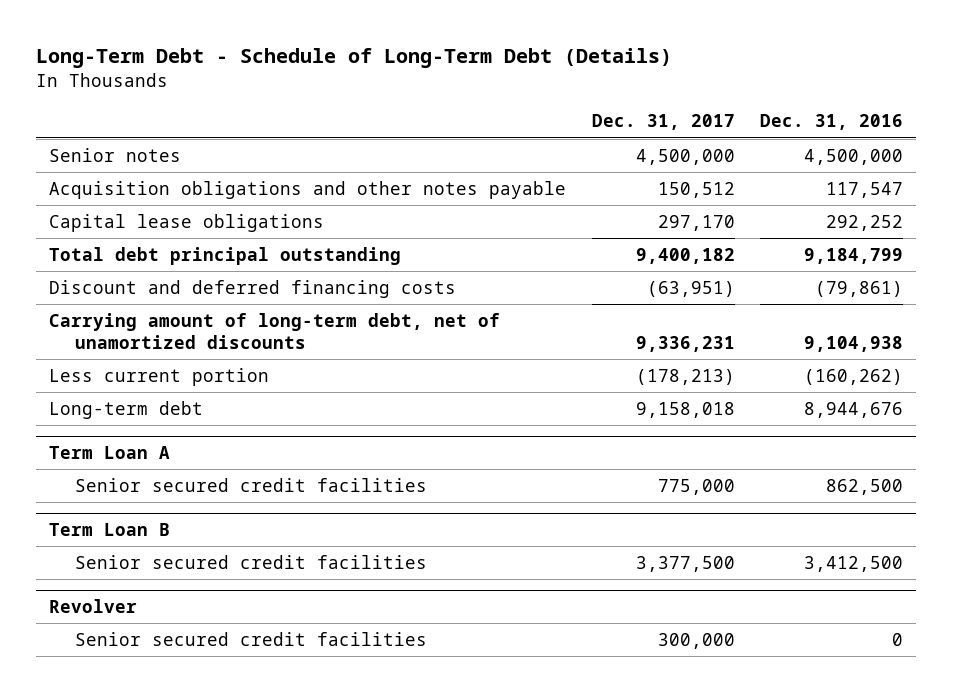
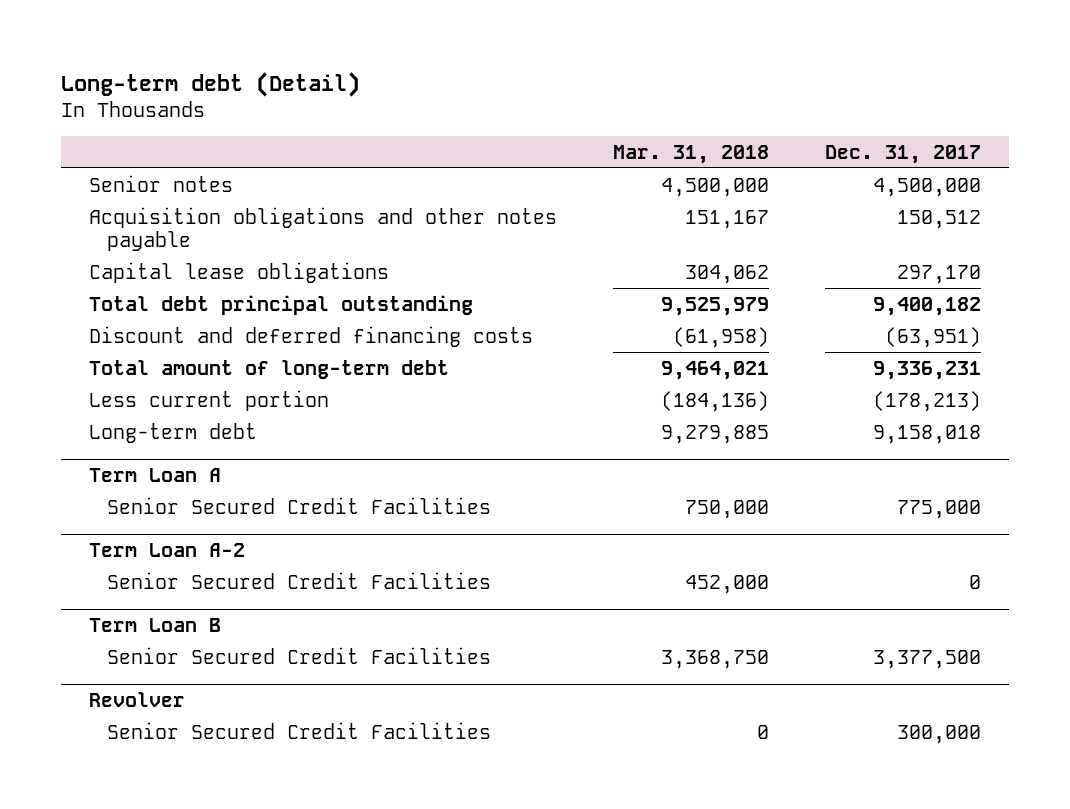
- Long-Term Debt - Schedule of Long-Term Debt (Details)
+ Long-term debt (Detail)
- | Dec. 31, 2017 | Dec. 31, 2016
+ | Mar. 31, 2018 | Dec. 31, 2017
- Carrying amount of long-term debt, net of unamortized discounts | 9,336,231 | 9,104,938
+ Total amount of long-term debt | 9,464,021 | 9,336,231
@ Term Loan A
- Senior secured credit facilities | 775,000 | 862,500
+ Senior Secured Credit Facilities | 750,000 | 775,000
+ Term Loan A-2
+ Senior Secured Credit Facilities | 452,000 | 0
@ Term Loan B
- Senior secured credit facilities | 3,377,500 | 3,412,500
+ Senior Secured Credit Facilities | 3,368,750 | 3,377,500
@ Revolver
- Senior secured credit facilities | 300,000 | 0
+ Senior Secured Credit Facilities | 0 | 300,000

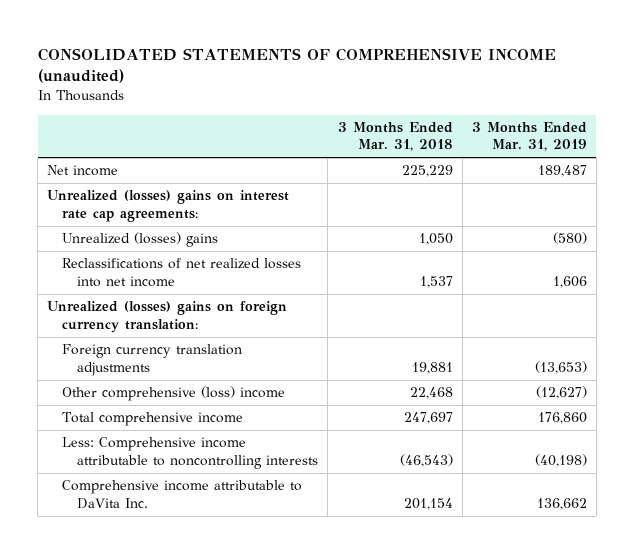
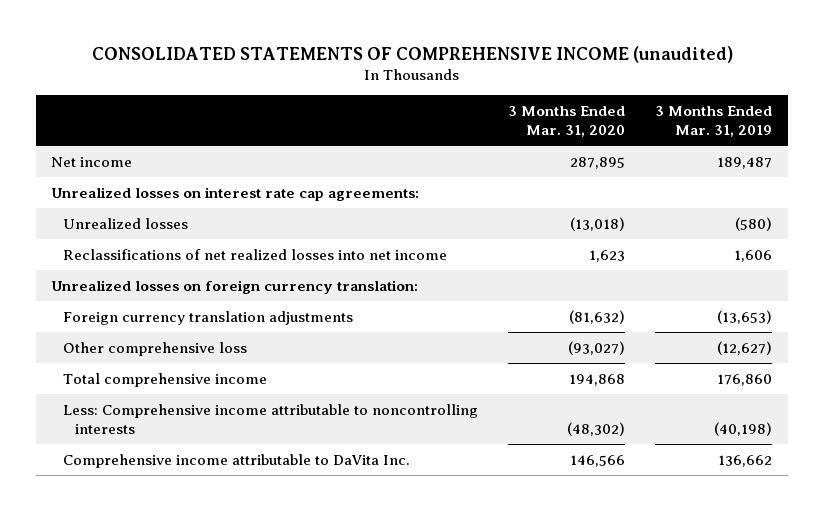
- | 3 Months Ended Mar. 31, 2018 | 3 Months Ended Mar. 31, 2019
+ | 3 Months Ended Mar. 31, 2020 | 3 Months Ended Mar. 31, 2019
- Unrealized (losses) gains on interest rate cap agreements:
- Unrealized (losses) gains | 1,050 | (580)
+ Unrealized losses on interest rate cap agreements:
+ Unrealized losses | (13,018) | (580)
- Unrealized (losses) gains on foreign currency translation:
+ Unrealized losses on foreign currency translation:
- Other comprehensive (loss) income | 22,468 | (12,627)
+ Other comprehensive loss | (93,027) | (12,627)

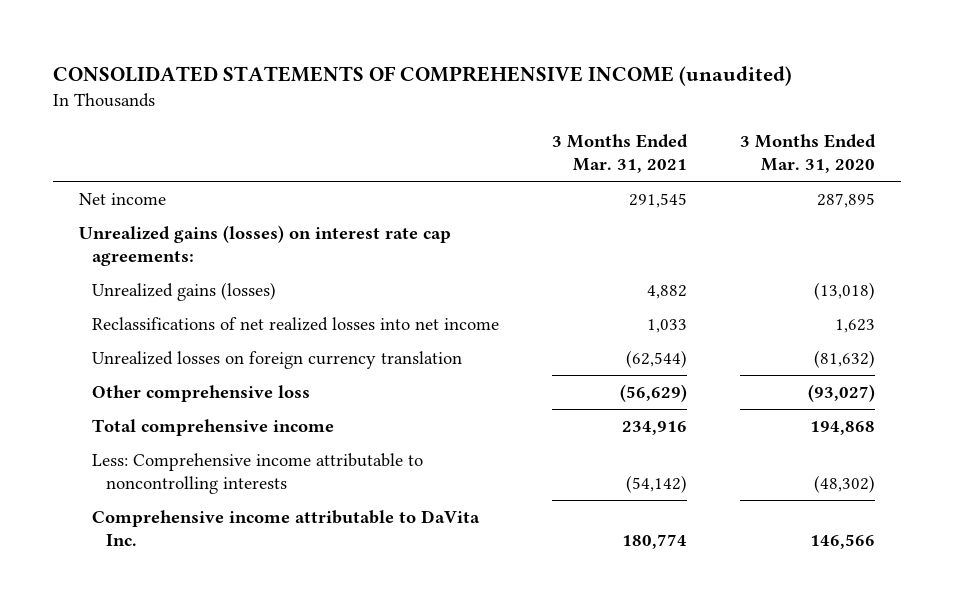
- | 3 Months Ended Mar. 31, 2020 | 3 Months Ended Mar. 31, 2019
+ | 3 Months Ended Mar. 31, 2021 | 3 Months Ended Mar. 31, 2020
- Unrealized losses on interest rate cap agreements:
- Unrealized losses | (13,018) | (580)
+ Unrealized gains (losses) on interest rate cap agreements:
+ Unrealized gains (losses) | 4,882 | (13,018)
- Unrealized losses on foreign currency translation:
- Foreign currency translation adjustments | (81,632) | (13,653)
+ Unrealized losses on foreign currency translation | (62,544) | (81,632)

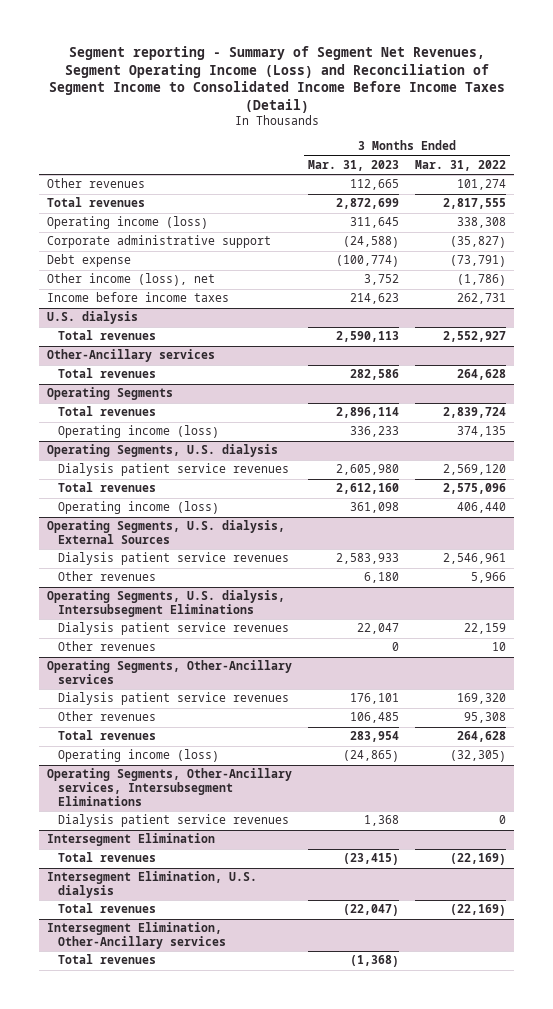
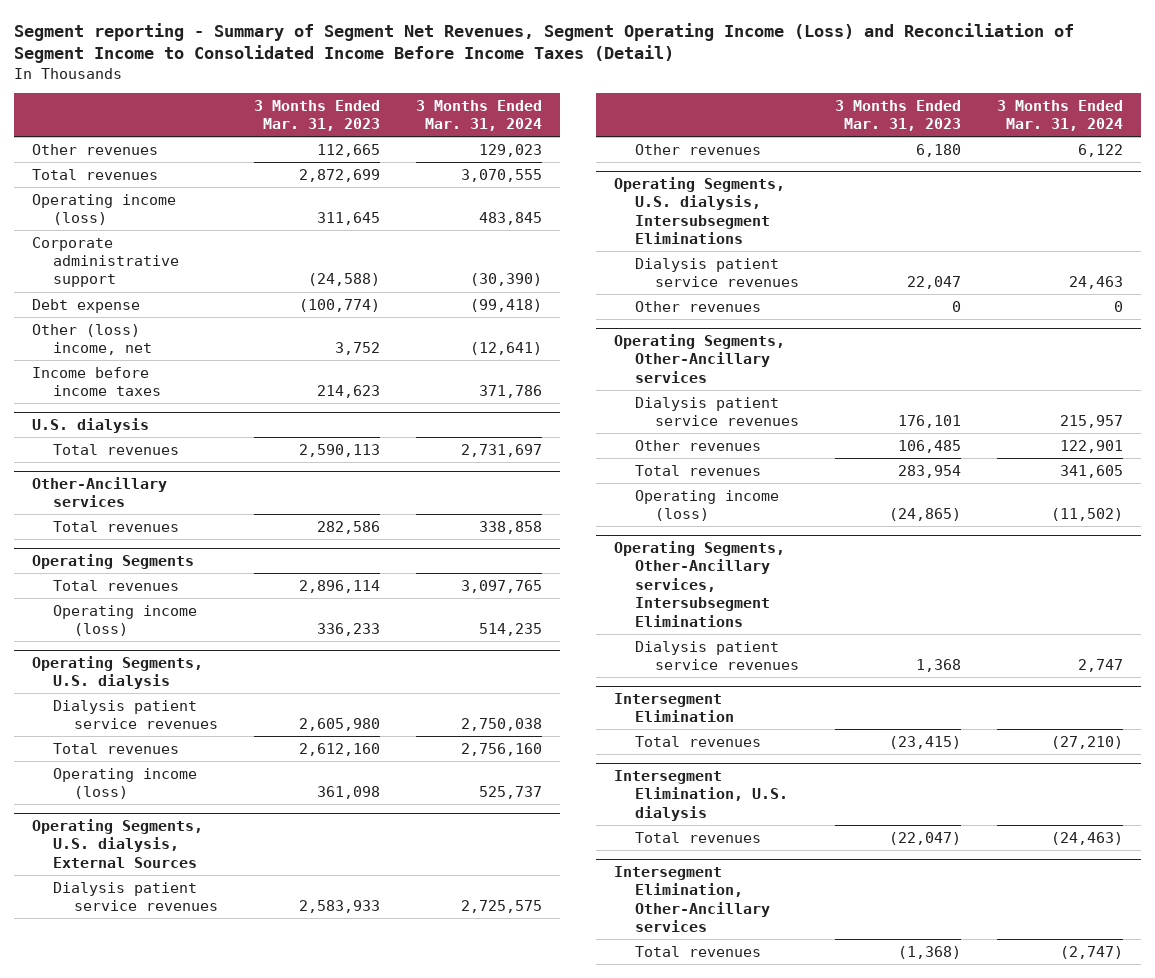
- | 3 Months Ended Mar. 31, 2023 | 3 Months Ended Mar. 31, 2022
+ | 3 Months Ended Mar. 31, 2023 | 3 Months Ended Mar. 31, 2024
- Other income (loss), net | 3,752 | (1,786)
+ Other (loss) income, net | 3,752 | (12,641)

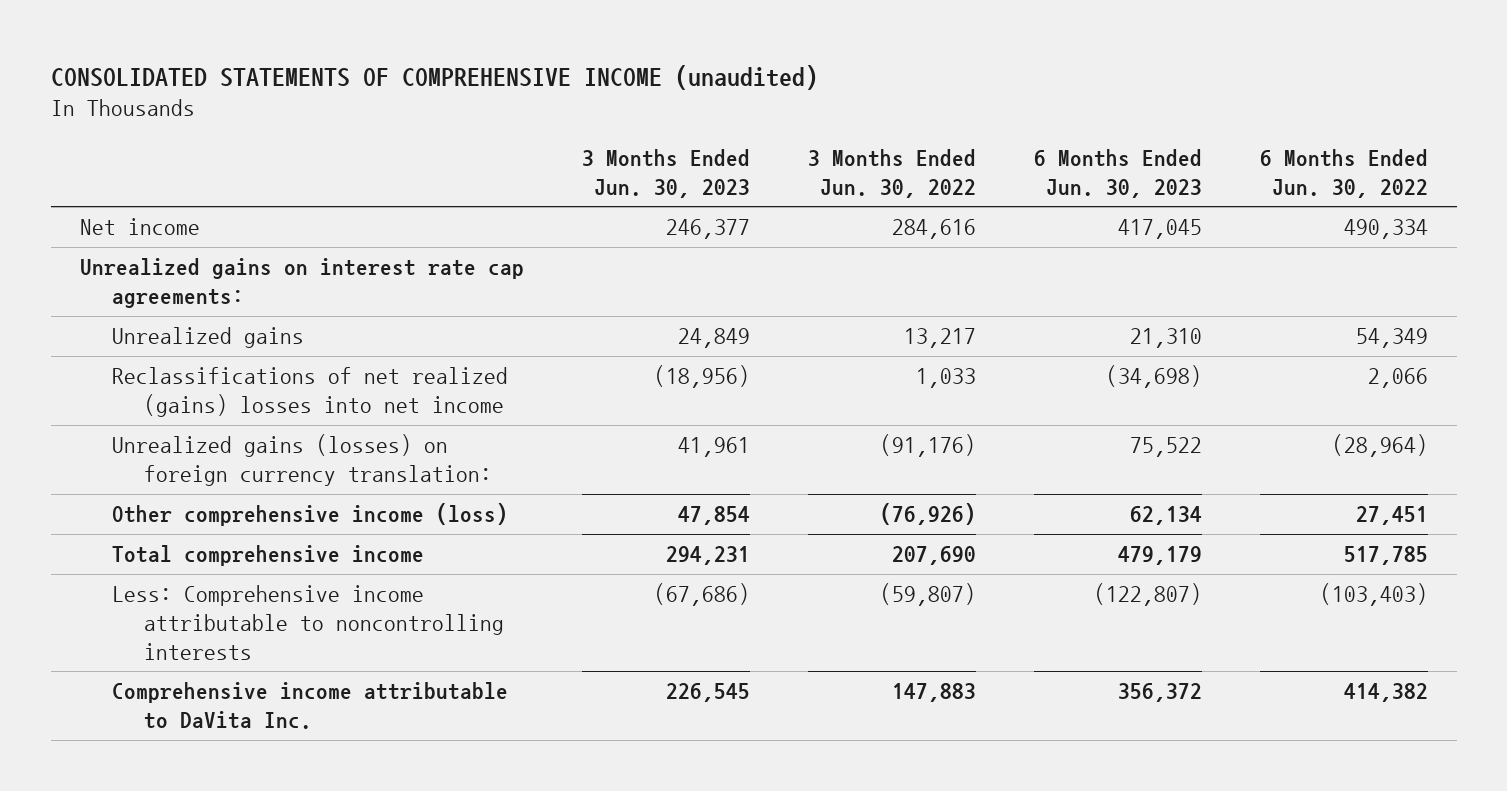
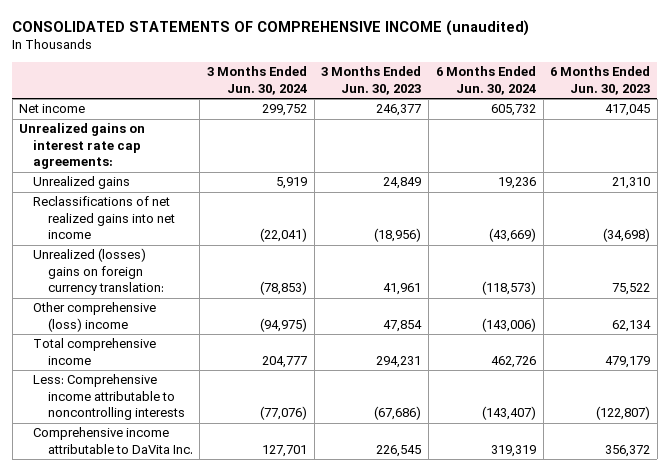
- | 3 Months Ended Jun. 30, 2023 | 3 Months Ended Jun. 30, 2022 | 6 Months Ended Jun. 30, 2023 | 6 Months Ended Jun. 30, 2022
+ | 3 Months Ended Jun. 30, 2024 | 3 Months Ended Jun. 30, 2023 | 6 Months Ended Jun. 30, 2024 | 6 Months Ended Jun. 30, 2023
- Reclassifications of net realized (gains) losses into net income | (18,956) | 1,033 | (34,698) | 2,066
- Unrealized gains (losses) on foreign currency translation: | 41,961 | (91,176) | 75,522 | (28,964)
- Other comprehensive income (loss) | 47,854 | (76,926) | 62,134 | 27,451
+ Reclassifications of net realized gains into net income | (22,041) | (18,956) | (43,669) | (34,698)
+ Unrealized (losses) gains on foreign currency translation: | (78,853) | 41,961 | (118,573) | 75,522
+ Other comprehensive (loss) income | (94,975) | 47,854 | (143,006) | 62,134

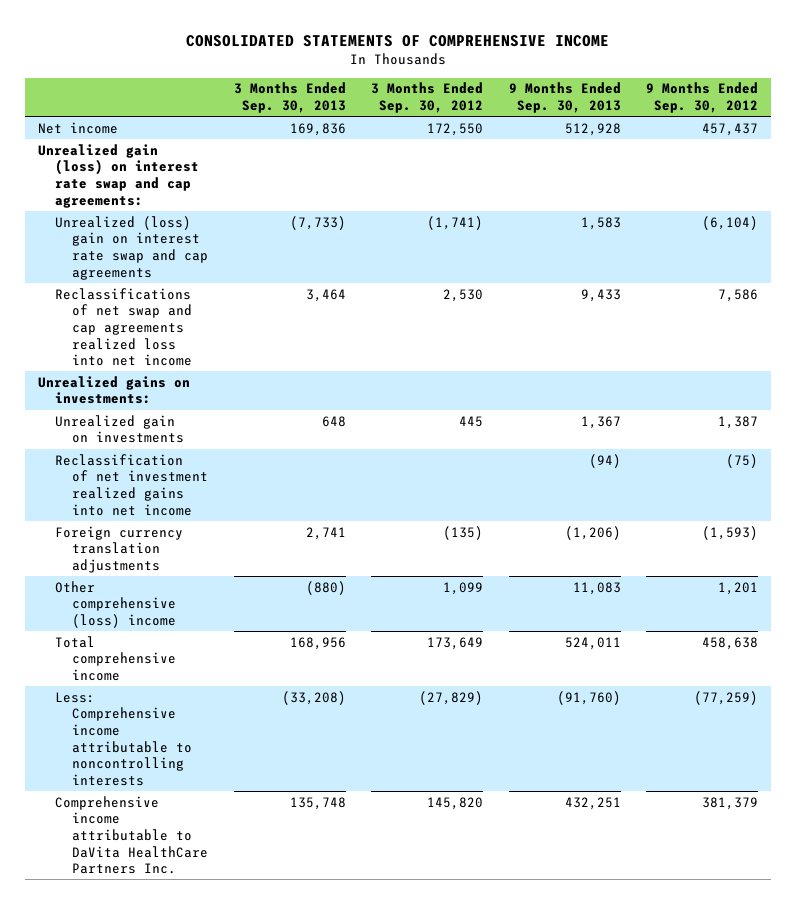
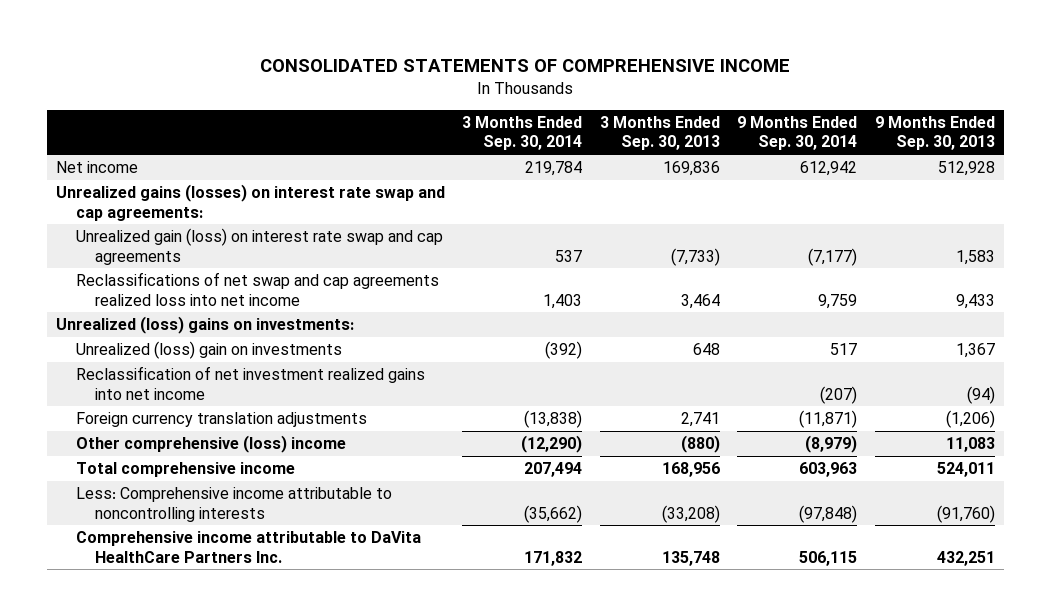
- | 3 Months Ended Sep. 30, 2013 | 3 Months Ended Sep. 30, 2012 | 9 Months Ended Sep. 30, 2013 | 9 Months Ended Sep. 30, 2012
+ | 3 Months Ended Sep. 30, 2014 | 3 Months Ended Sep. 30, 2013 | 9 Months Ended Sep. 30, 2014 | 9 Months Ended Sep. 30, 2013
- Unrealized gain (loss) on interest rate swap and cap agreements:
- Unrealized (loss) gain on interest rate swap and cap agreements | (7,733) | (1,741) | 1,583 | (6,104)
+ Unrealized gains (losses) on interest rate swap and cap agreements:
+ Unrealized gain (loss) on interest rate swap and cap agreements | 537 | (7,733) | (7,177) | 1,583
- Unrealized gains on investments:
- Unrealized gain on investments | 648 | 445 | 1,367 | 1,387
+ Unrealized (loss) gains on investments:
+ Unrealized (loss) gain on investments | (392) | 648 | 517 | 1,367

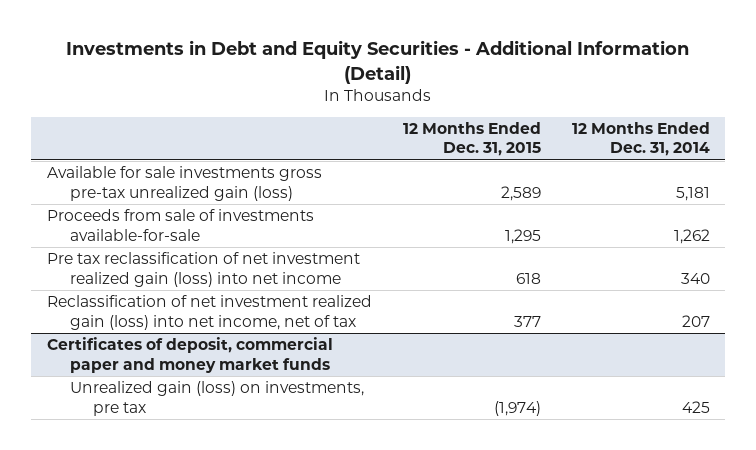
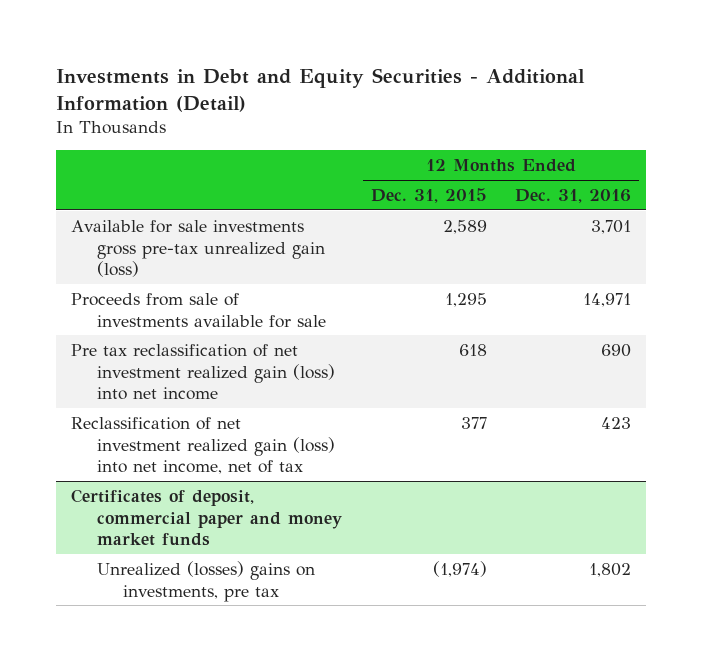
- | 12 Months Ended Dec. 31, 2015 | 12 Months Ended Dec. 31, 2014
+ | 12 Months Ended Dec. 31, 2015 | 12 Months Ended Dec. 31, 2016
- Proceeds from sale of investments available-for-sale | 1,295 | 1,262
+ Proceeds from sale of investments available for sale | 1,295 | 14,971
@ Certificates of deposit, commercial paper and money market funds
- Unrealized gain (loss) on investments, pre tax | (1,974) | 425
+ Unrealized (losses) gains on investments, pre tax | (1,974) | 1,802

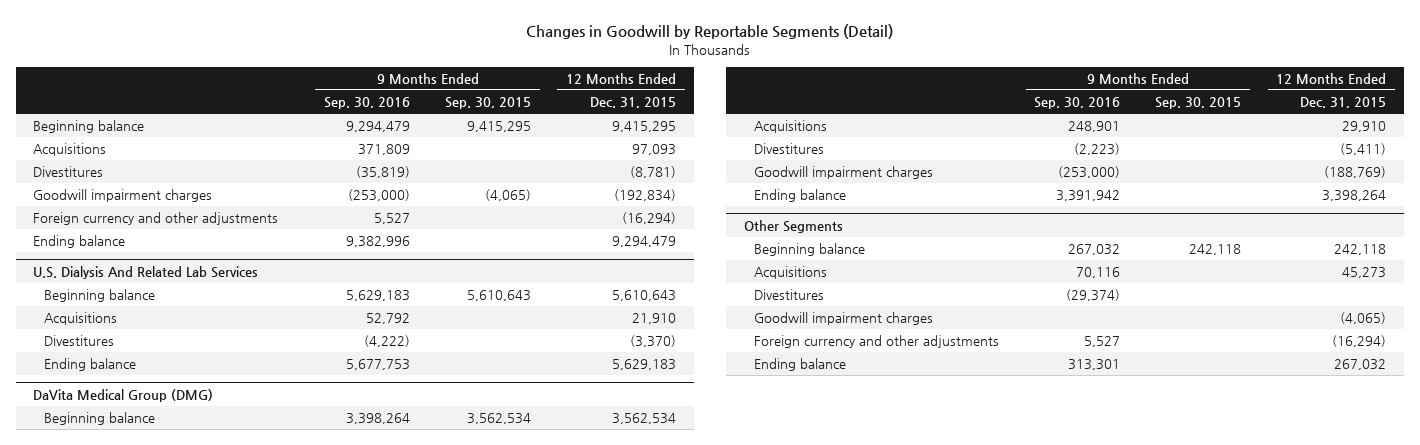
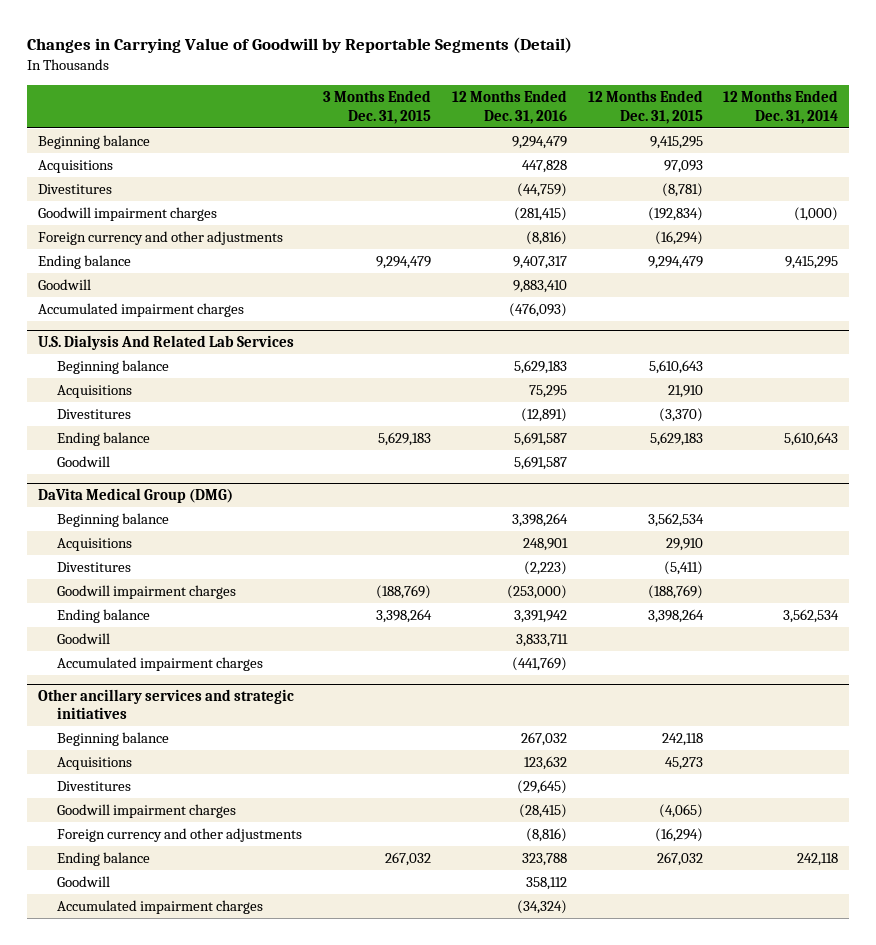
- Changes in Goodwill by Reportable Segments (Detail)
+ Changes in Carrying Value of Goodwill by Reportable Segments (Detail)
- | 9 Months Ended Sep. 30, 2016 | 9 Months Ended Sep. 30, 2015 | 12 Months Ended Dec. 31, 2015
+ | 3 Months Ended Dec. 31, 2015 | 12 Months Ended Dec. 31, 2016 | 12 Months Ended Dec. 31, 2015 | 12 Months Ended Dec. 31, 2014
+ Goodwill | | 9,883,410 | |
+ Accumulated impairment charges | | (476,093) | |
@ U.S. Dialysis And Related Lab Services
+ Goodwill | | 5,691,587 | |
- Other Segments
@ DaVita Medical Group (DMG)
+ Goodwill | | 3,833,711 | |
+ Accumulated impairment charges | | (441,769) | |
+ Other ancillary services and strategic initiatives
+ Goodwill | | 358,112 | |
+ Accumulated impairment charges | | (34,324) | |

